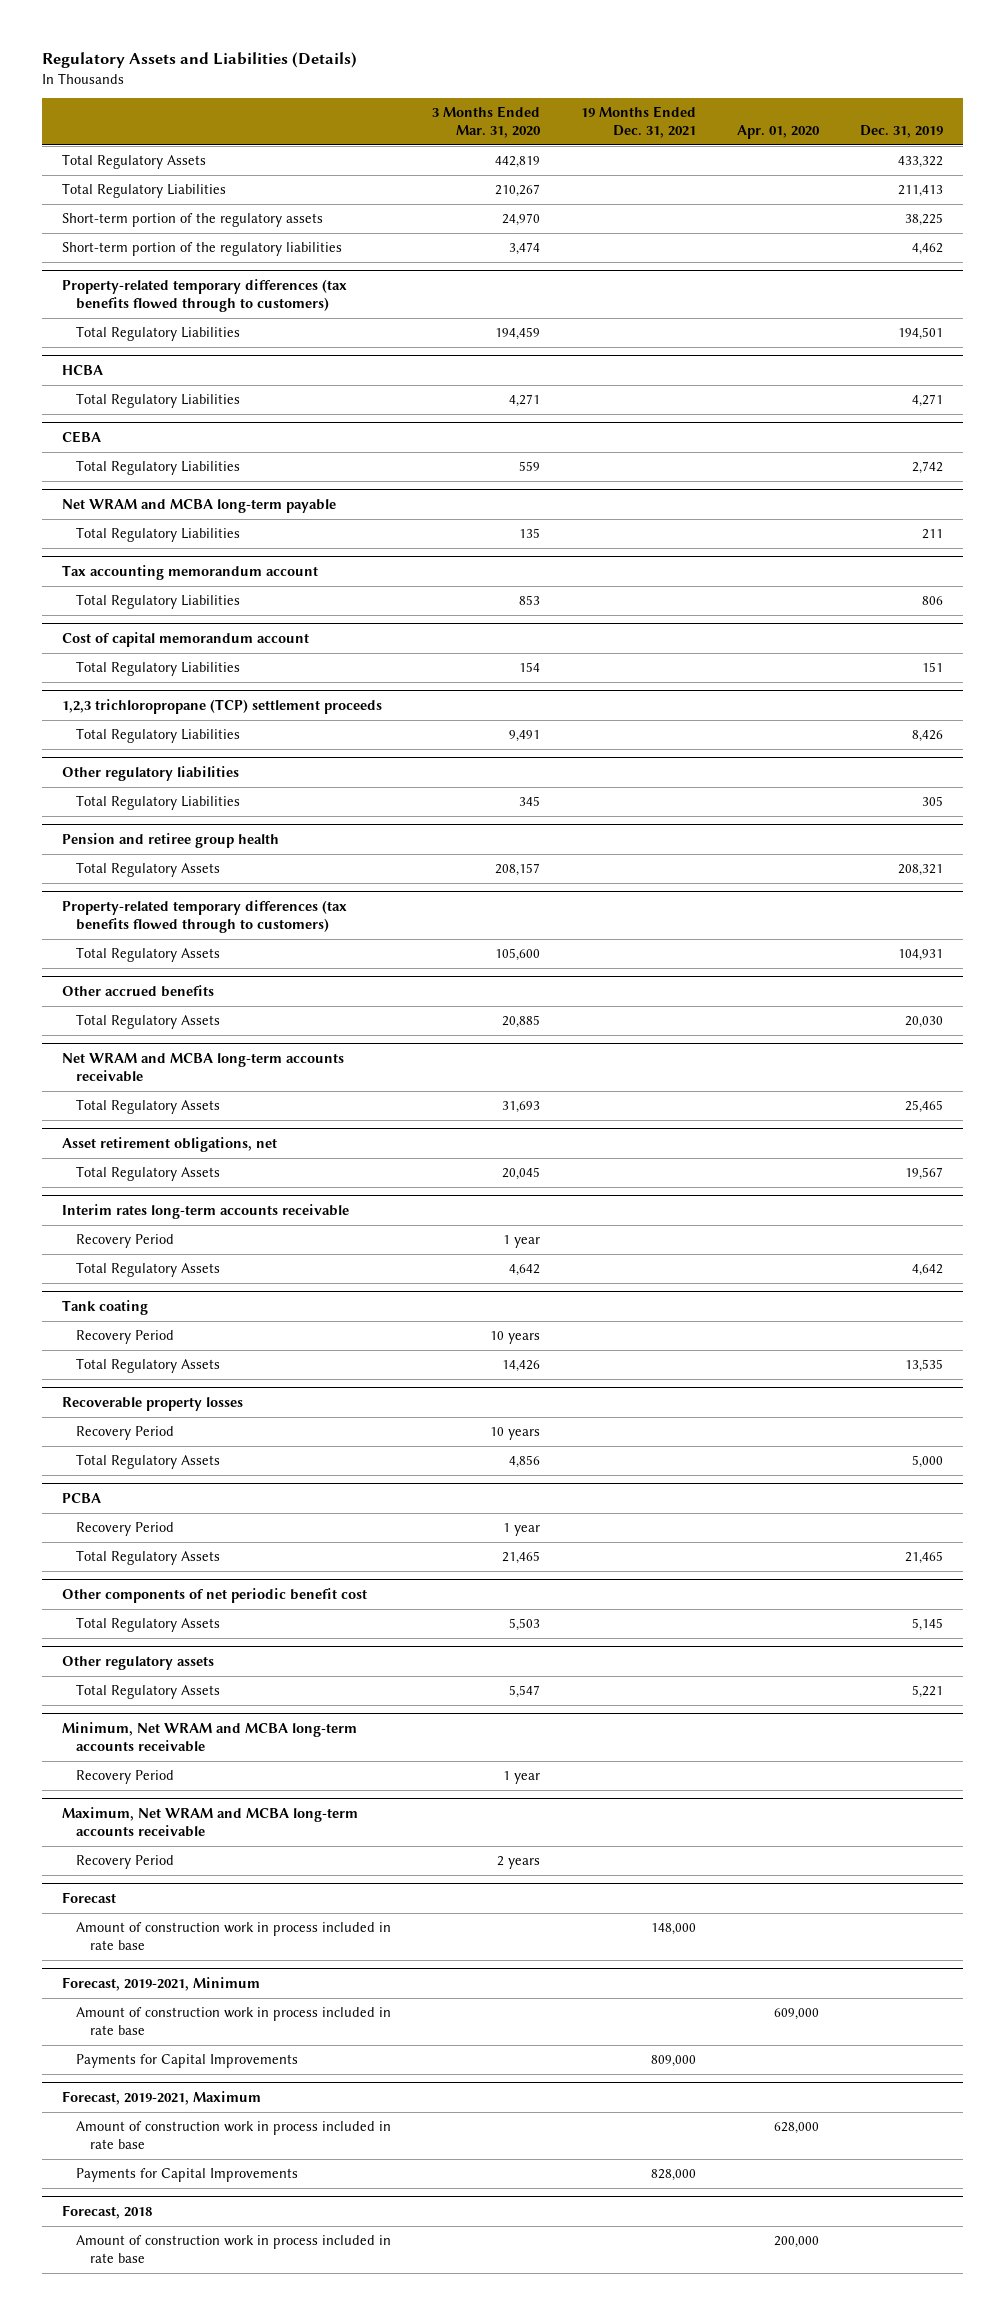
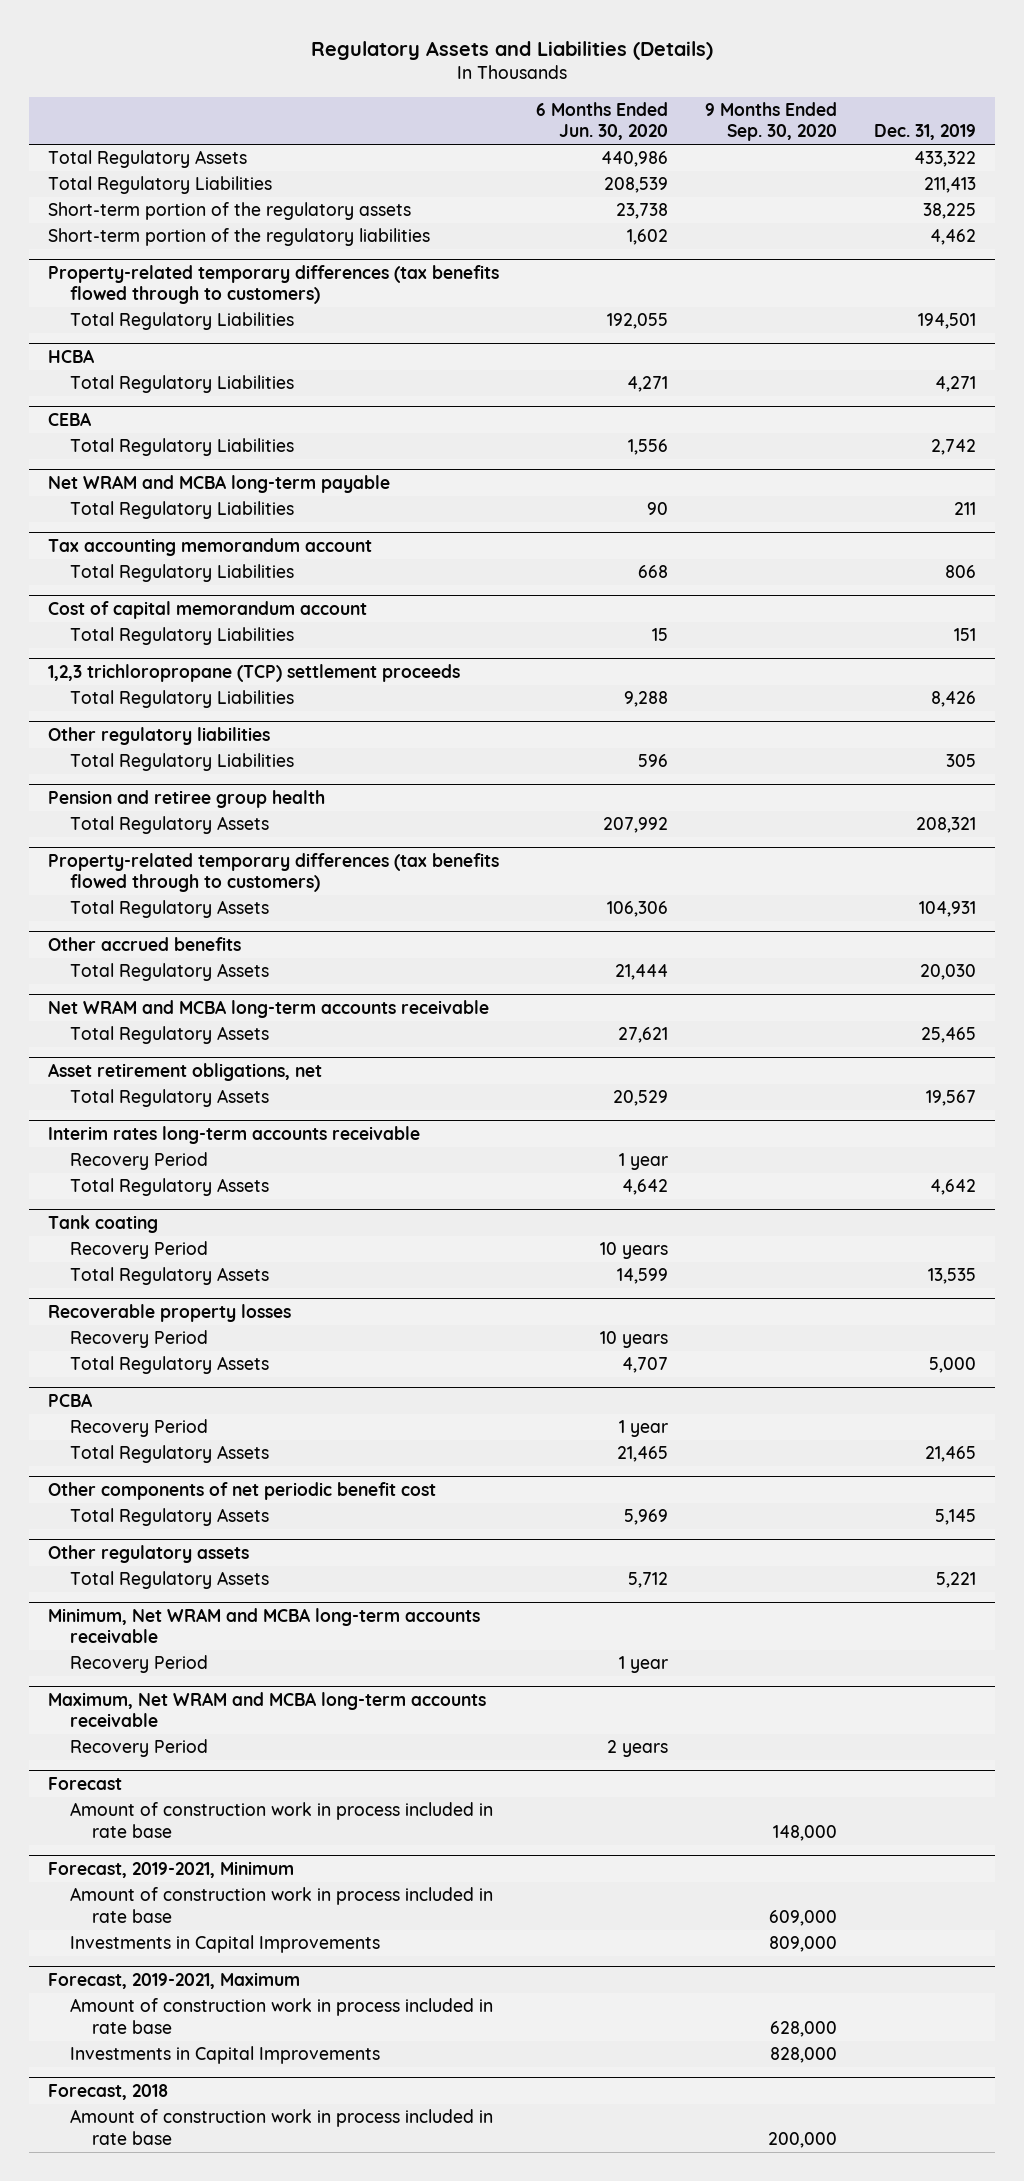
- | 3 Months Ended Mar. 31, 2020 | 19 Months Ended Dec. 31, 2021 | Apr. 01, 2020 | Dec. 31, 2019
+ | 6 Months Ended Jun. 30, 2020 | 9 Months Ended Sep. 30, 2020 | Dec. 31, 2019
@ Forecast, 2019-2021, Minimum
- Payments for Capital Improvements | | 809,000 | |
+ Investments in Capital Improvements | | 809,000 |
@ Forecast, 2019-2021, Maximum
- Payments for Capital Improvements | | 828,000 | |
+ Investments in Capital Improvements | | 828,000 |

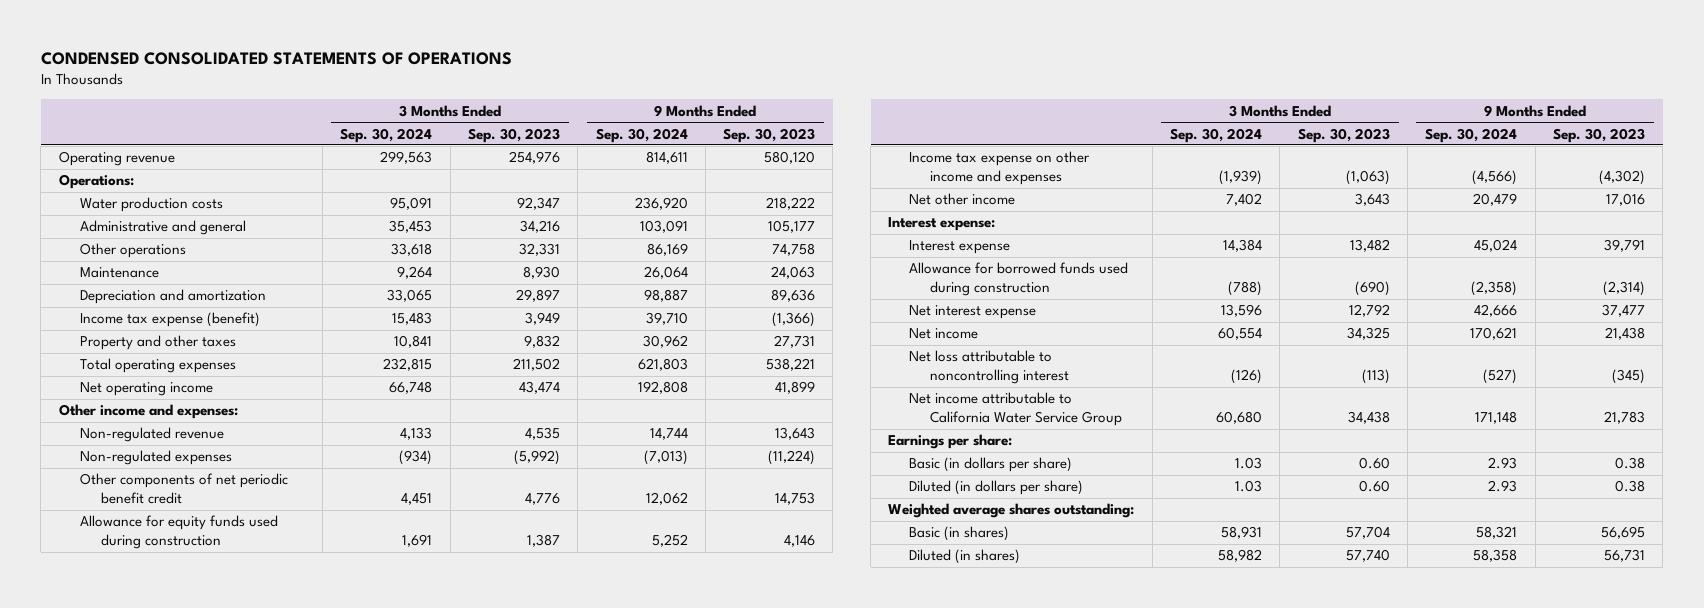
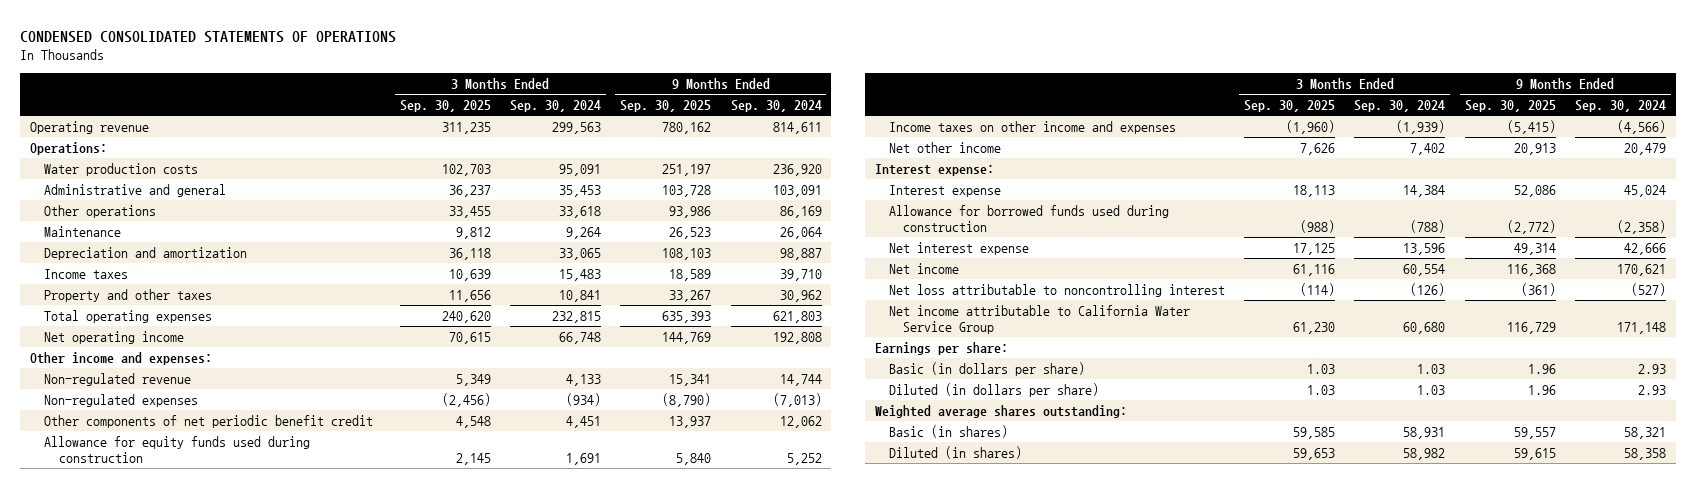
- | 3 Months Ended Sep. 30, 2024 | 3 Months Ended Sep. 30, 2023 | 9 Months Ended Sep. 30, 2024 | 9 Months Ended Sep. 30, 2023
+ | 3 Months Ended Sep. 30, 2025 | 3 Months Ended Sep. 30, 2024 | 9 Months Ended Sep. 30, 2025 | 9 Months Ended Sep. 30, 2024
- Income tax expense (benefit) | 15,483 | 3,949 | 39,710 | (1,366)
+ Income taxes | 10,639 | 15,483 | 18,589 | 39,710
- Income tax expense on other income and expenses | (1,939) | (1,063) | (4,566) | (4,302)
+ Income taxes on other income and expenses | (1,960) | (1,939) | (5,415) | (4,566)

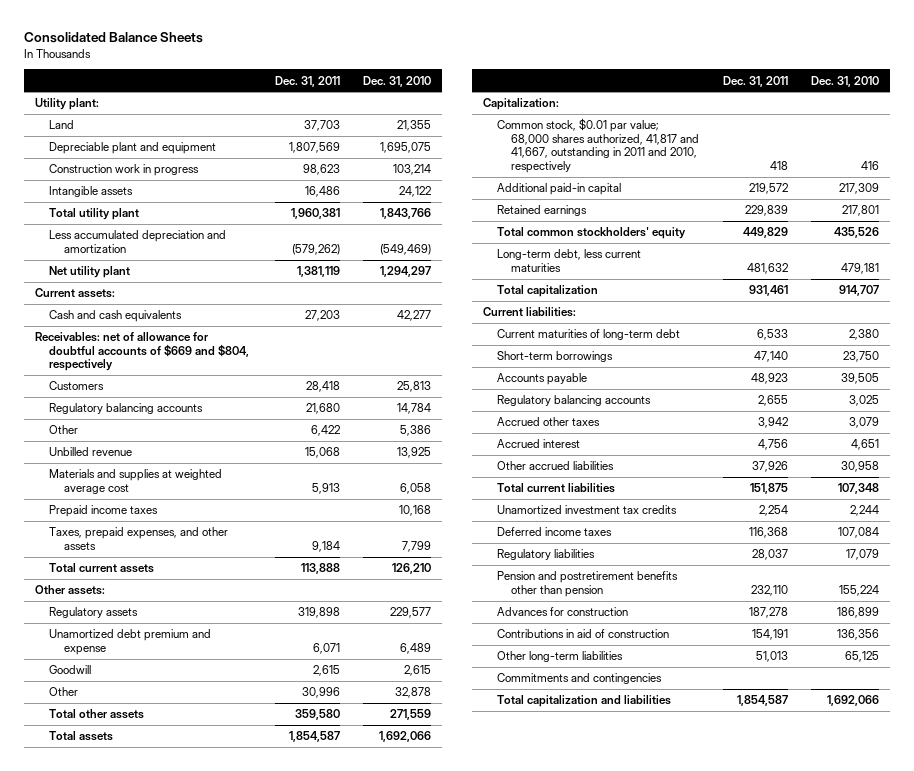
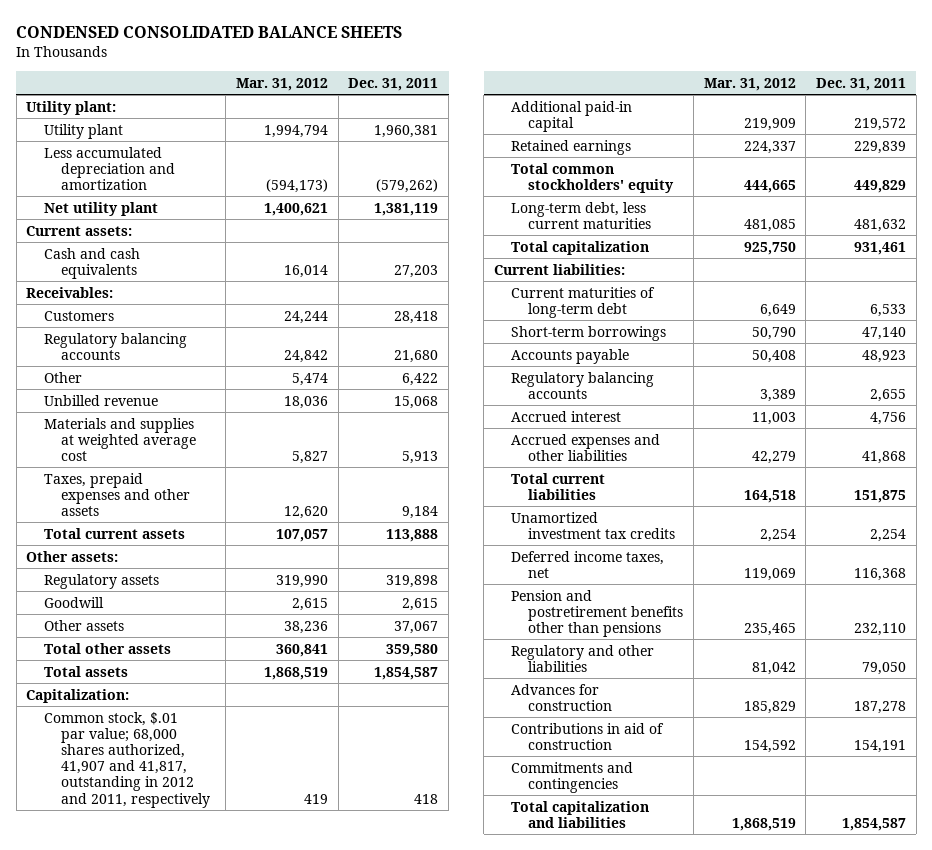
- Consolidated Balance Sheets
+ CONDENSED CONSOLIDATED BALANCE SHEETS
- | Dec. 31, 2011 | Dec. 31, 2010
+ | Mar. 31, 2012 | Dec. 31, 2011
- Land | 37,703 | 21,355
- Depreciable plant and equipment | 1,807,569 | 1,695,075
- Construction work in progress | 98,623 | 103,214
- Intangible assets | 16,486 | 24,122
- Total utility plant | 1,960,381 | 1,843,766
+ Utility plant | 1,994,794 | 1,960,381
- Receivables: net of allowance for doubtful accounts of $669 and $804, respectively
+ Receivables:
- Prepaid income taxes | | 10,168
- Taxes, prepaid expenses, and other assets | 9,184 | 7,799
+ Taxes, prepaid expenses and other assets | 12,620 | 9,184
- Unamortized debt premium and expense | 6,071 | 6,489
- Other | 30,996 | 32,878
+ Other assets | 38,236 | 37,067
- Common stock, $0.01 par value; 68,000 shares authorized, 41,817 and 41,667, outstanding in 2011 and 2010, respectively | 418 | 416
+ Common stock, $.01 par value; 68,000 shares authorized, 41,907 and 41,817, outstanding in 2012 and 2011, respectively | 419 | 418
- Accrued other taxes | 3,942 | 3,079
- Other accrued liabilities | 37,926 | 30,958
+ Accrued expenses and other liabilities | 42,279 | 41,868
- Deferred income taxes | 116,368 | 107,084
- Regulatory liabilities | 28,037 | 17,079
- Pension and postretirement benefits other than pension | 232,110 | 155,224
+ Deferred income taxes, net | 119,069 | 116,368
+ Pension and postretirement benefits other than pensions | 235,465 | 232,110
+ Regulatory and other liabilities | 81,042 | 79,050
- Other long-term liabilities | 51,013 | 65,125

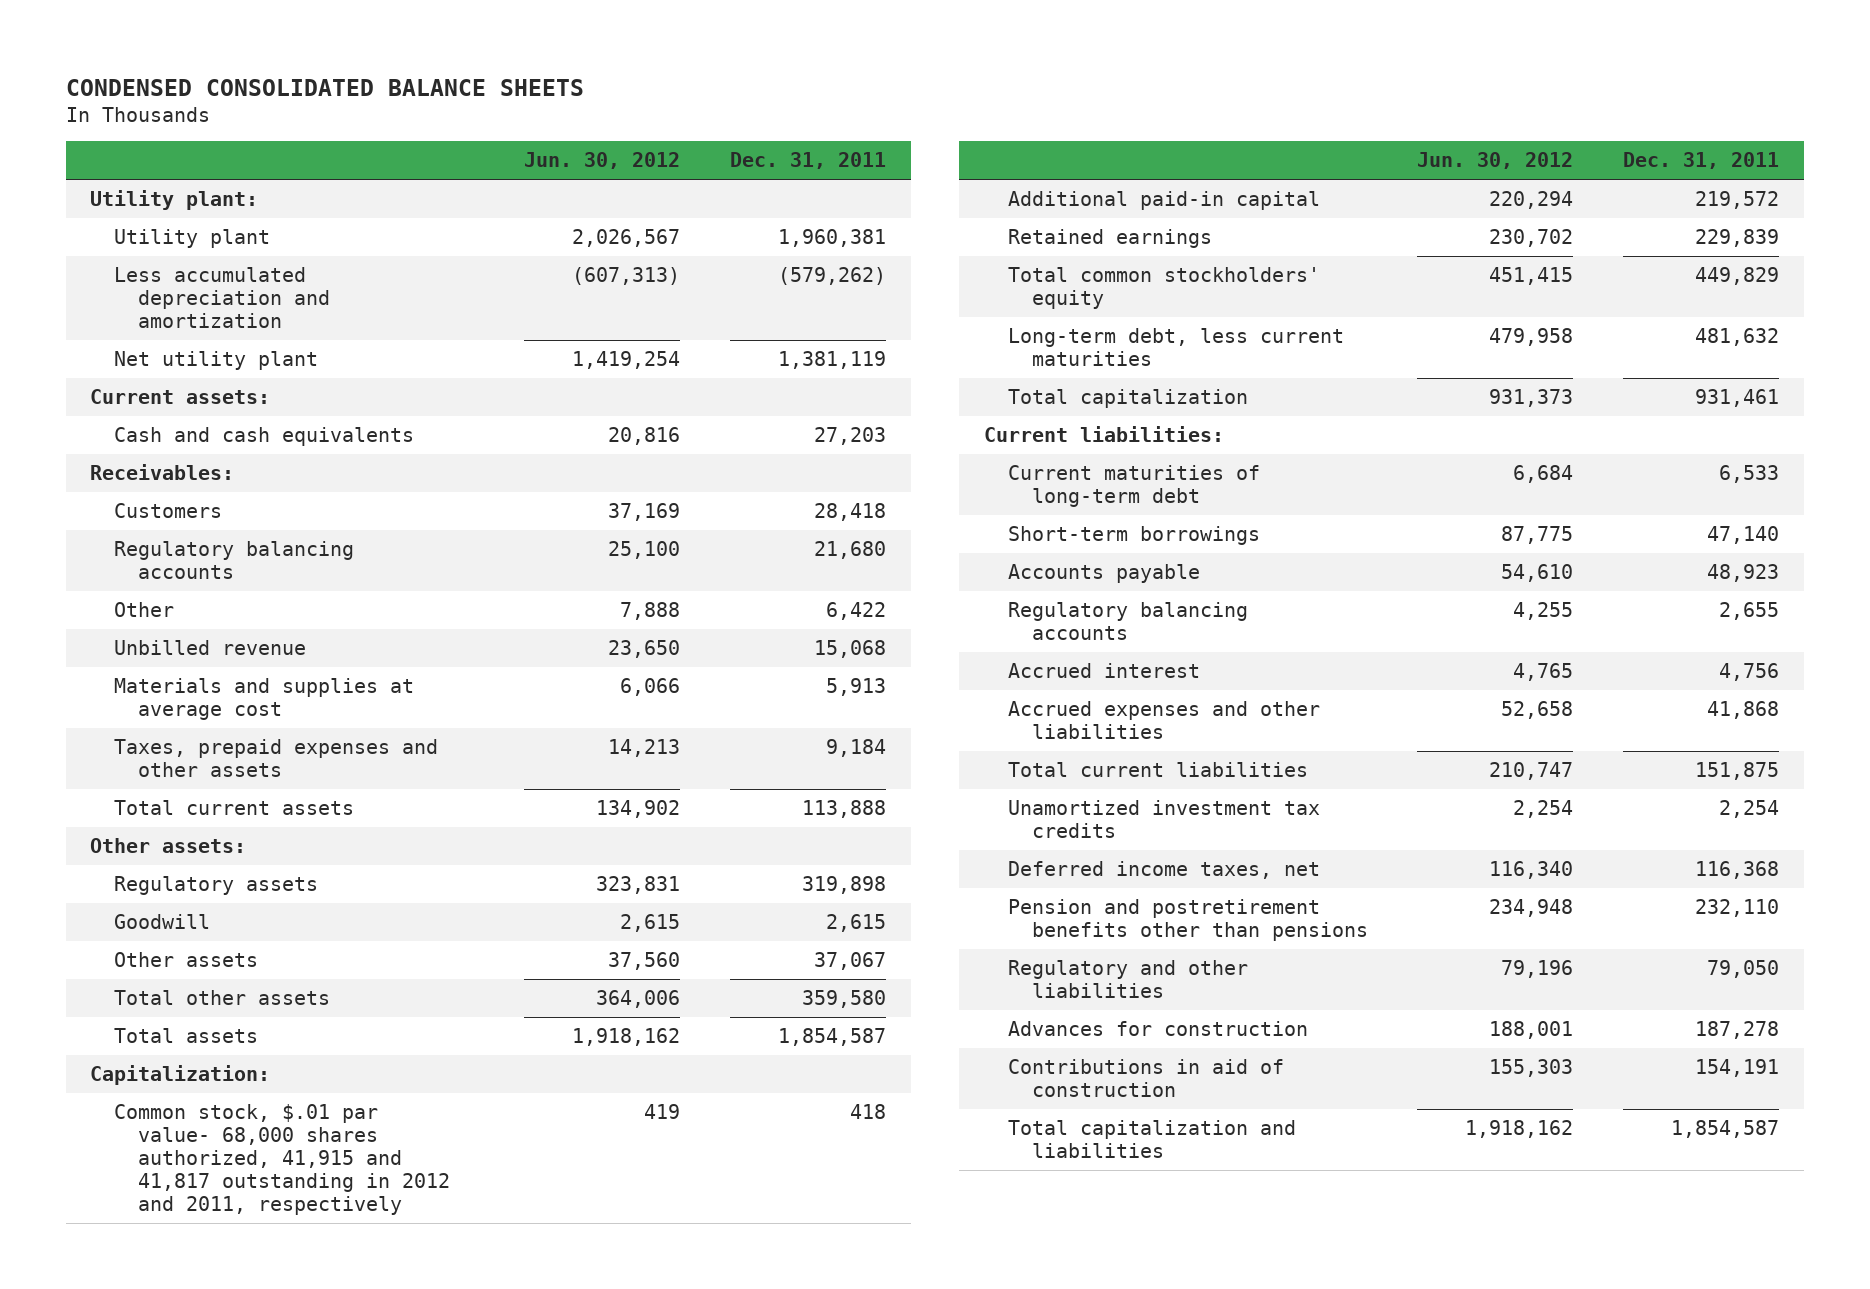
- | Mar. 31, 2012 | Dec. 31, 2011
+ | Jun. 30, 2012 | Dec. 31, 2011
- Materials and supplies at weighted average cost | 5,827 | 5,913
+ Materials and supplies at average cost | 6,066 | 5,913
- Common stock, $.01 par value; 68,000 shares authorized, 41,907 and 41,817, outstanding in 2012 and 2011, respectively | 419 | 418
+ Common stock, $.01 par value- 68,000 shares authorized, 41,915 and 41,817 outstanding in 2012 and 2011, respectively | 419 | 418
- Commitments and contingencies

